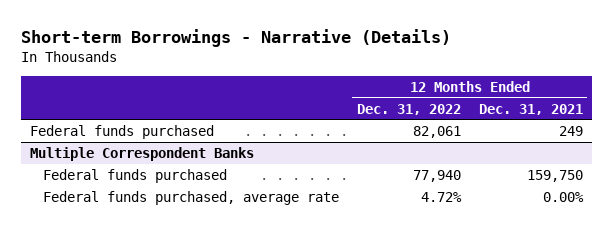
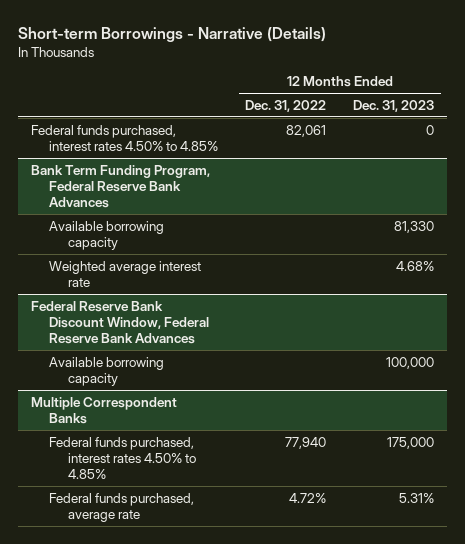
- | 12 Months Ended Dec. 31, 2022 | 12 Months Ended Dec. 31, 2021
+ | 12 Months Ended Dec. 31, 2022 | 12 Months Ended Dec. 31, 2023
- Federal funds purchased | 82,061 | 249
+ Federal funds purchased, interest rates 4.50% to 4.85% | 82,061 | 0
+ Bank Term Funding Program, Federal Reserve Bank Advances
+ Available borrowing capacity | | 81,330
+ Weighted average interest rate | | 4.68%
+ Federal Reserve Bank Discount Window, Federal Reserve Bank Advances
+ Available borrowing capacity | | 100,000
@ Multiple Correspondent Banks
- Federal funds purchased | 77,940 | 159,750
+ Federal funds purchased, interest rates 4.50% to 4.85% | 77,940 | 175,000

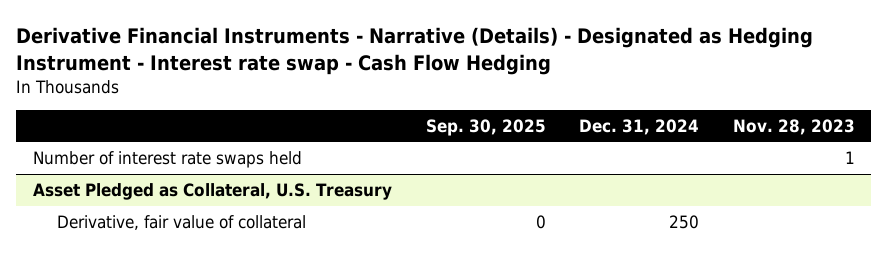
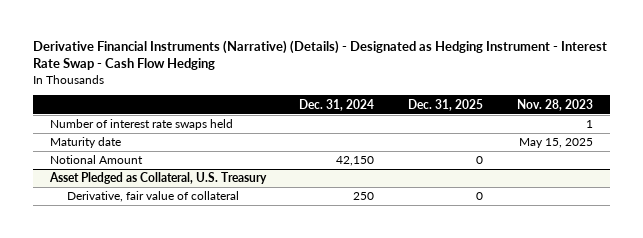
- Derivative Financial Instruments - Narrative (Details) - Designated as Hedging Instrument - Interest rate swap - Cash Flow Hedging
+ Derivative Financial Instruments (Narrative) (Details) - Designated as Hedging Instrument - Interest Rate Swap - Cash Flow Hedging
- | Sep. 30, 2025 | Dec. 31, 2024 | Nov. 28, 2023
+ | Dec. 31, 2024 | Dec. 31, 2025 | Nov. 28, 2023
+ Maturity date | | | May 15, 2025
+ Notional Amount | 42,150 | 0 |

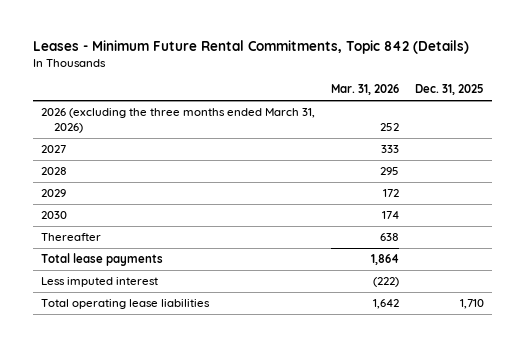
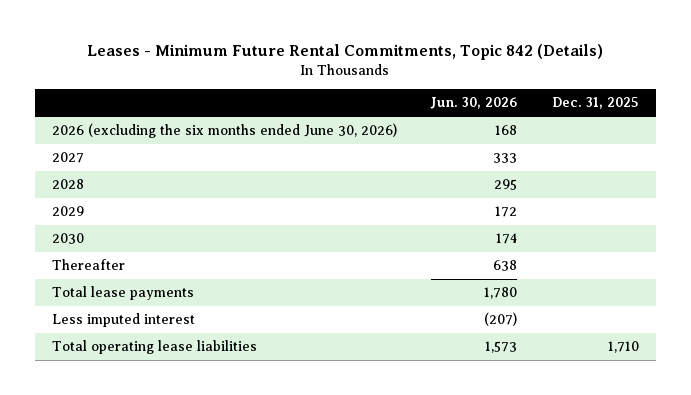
- | Mar. 31, 2026 | Dec. 31, 2025
+ | Jun. 30, 2026 | Dec. 31, 2025
- 2026 (excluding the three months ended March 31, 2026) | 252 |
+ 2026 (excluding the six months ended June 30, 2026) | 168 |

